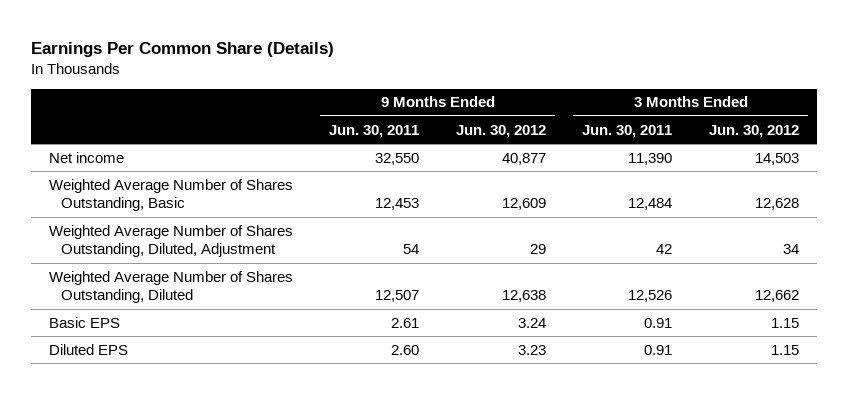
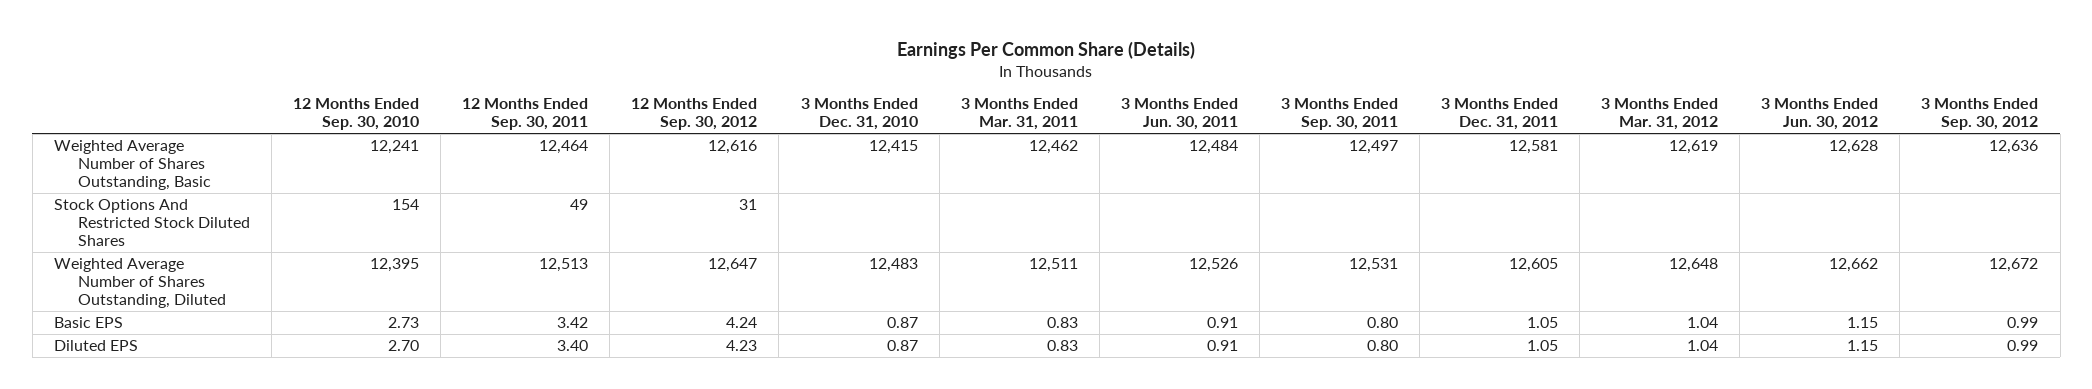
- | 9 Months Ended Jun. 30, 2011 | 9 Months Ended Jun. 30, 2012 | 3 Months Ended Jun. 30, 2011 | 3 Months Ended Jun. 30, 2012
+ | 12 Months Ended Sep. 30, 2010 | 12 Months Ended Sep. 30, 2011 | 12 Months Ended Sep. 30, 2012 | 3 Months Ended Dec. 31, 2010 | 3 Months Ended Mar. 31, 2011 | 3 Months Ended Jun. 30, 2011 | 3 Months Ended Sep. 30, 2011 | 3 Months Ended Dec. 31, 2011 | 3 Months Ended Mar. 31, 2012 | 3 Months Ended Jun. 30, 2012 | 3 Months Ended Sep. 30, 2012
- Net income | 32,550 | 40,877 | 11,390 | 14,503
- Weighted Average Number of Shares Outstanding, Diluted, Adjustment | 54 | 29 | 42 | 34
+ Stock Options And Restricted Stock Diluted Shares | 154 | 49 | 31 | | | | | | | |

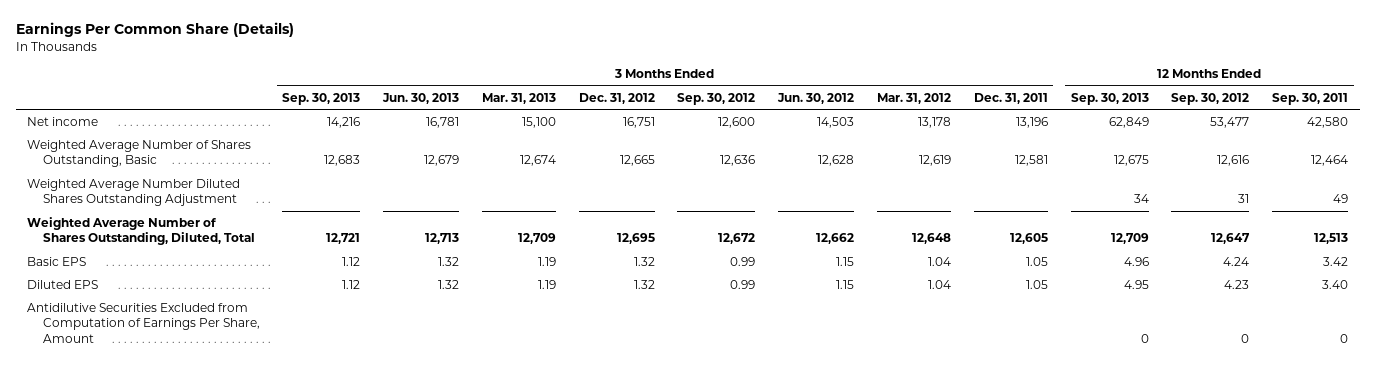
- | 12 Months Ended Sep. 30, 2010 | 12 Months Ended Sep. 30, 2011 | 12 Months Ended Sep. 30, 2012 | 3 Months Ended Dec. 31, 2010 | 3 Months Ended Mar. 31, 2011 | 3 Months Ended Jun. 30, 2011 | 3 Months Ended Sep. 30, 2011 | 3 Months Ended Dec. 31, 2011 | 3 Months Ended Mar. 31, 2012 | 3 Months Ended Jun. 30, 2012 | 3 Months Ended Sep. 30, 2012
+ | 3 Months Ended Sep. 30, 2013 | 3 Months Ended Jun. 30, 2013 | 3 Months Ended Mar. 31, 2013 | 3 Months Ended Dec. 31, 2012 | 3 Months Ended Sep. 30, 2012 | 3 Months Ended Jun. 30, 2012 | 3 Months Ended Mar. 31, 2012 | 3 Months Ended Dec. 31, 2011 | 12 Months Ended Sep. 30, 2013 | 12 Months Ended Sep. 30, 2012 | 12 Months Ended Sep. 30, 2011
+ Net income | 14,216 | 16,781 | 15,100 | 16,751 | 12,600 | 14,503 | 13,178 | 13,196 | 62,849 | 53,477 | 42,580
- Stock Options And Restricted Stock Diluted Shares | 154 | 49 | 31 | | | | | | | |
- Weighted Average Number of Shares Outstanding, Diluted | 12,395 | 12,513 | 12,647 | 12,483 | 12,511 | 12,526 | 12,531 | 12,605 | 12,648 | 12,662 | 12,672
+ Weighted Average Number Diluted Shares Outstanding Adjustment | | | | | | | | | 34 | 31 | 49
+ Weighted Average Number of Shares Outstanding, Diluted, Total | 12,721 | 12,713 | 12,709 | 12,695 | 12,672 | 12,662 | 12,648 | 12,605 | 12,709 | 12,647 | 12,513
+ Antidilutive Securities Excluded from Computation of Earnings Per Share, Amount | | | | | | | | | 0 | 0 | 0

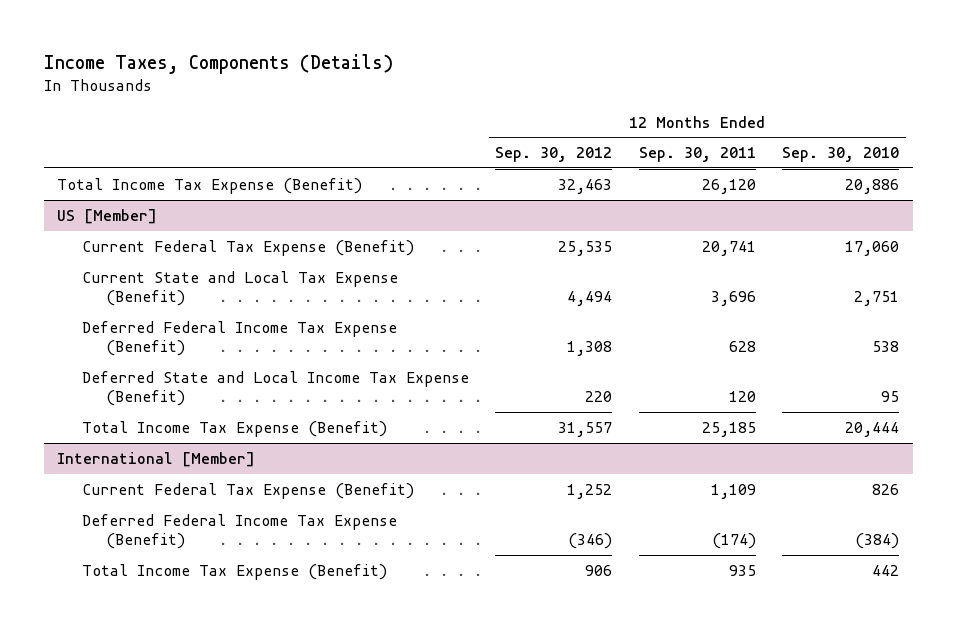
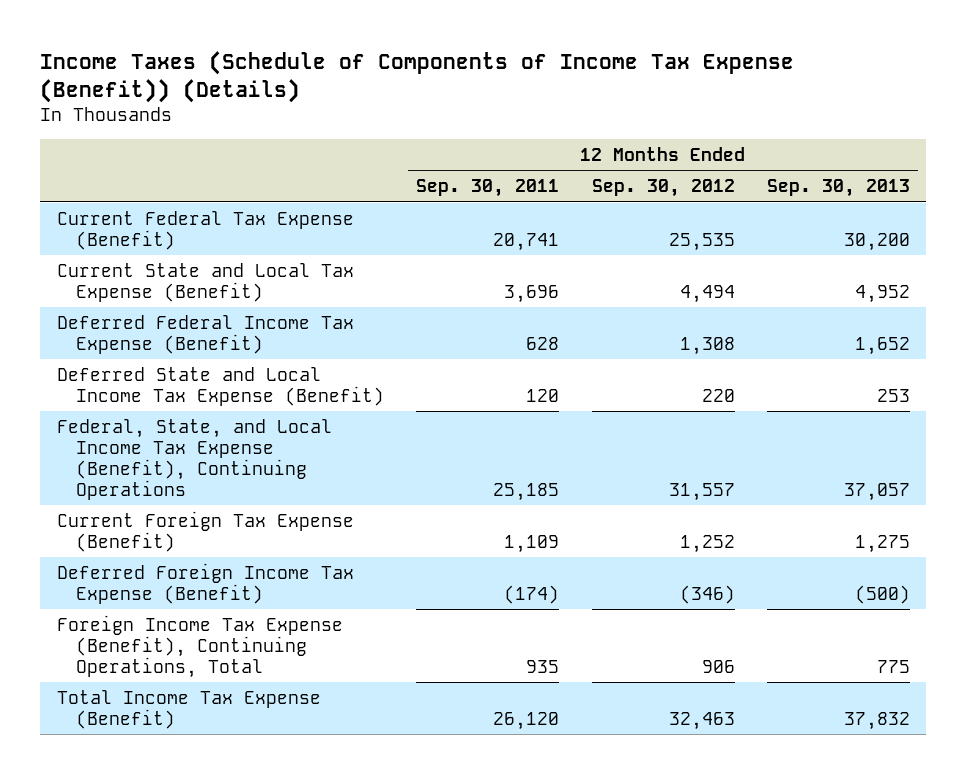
- Income Taxes, Components (Details)
+ Income Taxes (Schedule of Components of Income Tax Expense (Benefit)) (Details)
- | 12 Months Ended Sep. 30, 2012 | 12 Months Ended Sep. 30, 2011 | 12 Months Ended Sep. 30, 2010
+ | 12 Months Ended Sep. 30, 2011 | 12 Months Ended Sep. 30, 2012 | 12 Months Ended Sep. 30, 2013
- US [Member]
- Total Income Tax Expense (Benefit) | 31,557 | 25,185 | 20,444
- International [Member]
- Current Federal Tax Expense (Benefit) | 1,252 | 1,109 | 826
- Deferred Federal Income Tax Expense (Benefit) | (346) | (174) | (384)
- Total Income Tax Expense (Benefit) | 906 | 935 | 442
+ Federal, State, and Local Income Tax Expense (Benefit), Continuing Operations | 25,185 | 31,557 | 37,057
+ Current Foreign Tax Expense (Benefit) | 1,109 | 1,252 | 1,275
+ Deferred Foreign Income Tax Expense (Benefit) | (174) | (346) | (500)
+ Foreign Income Tax Expense (Benefit), Continuing Operations, Total | 935 | 906 | 775
moved down: Total Income Tax Expense (Benefit) | 26,120 | 32,463 | 37,832

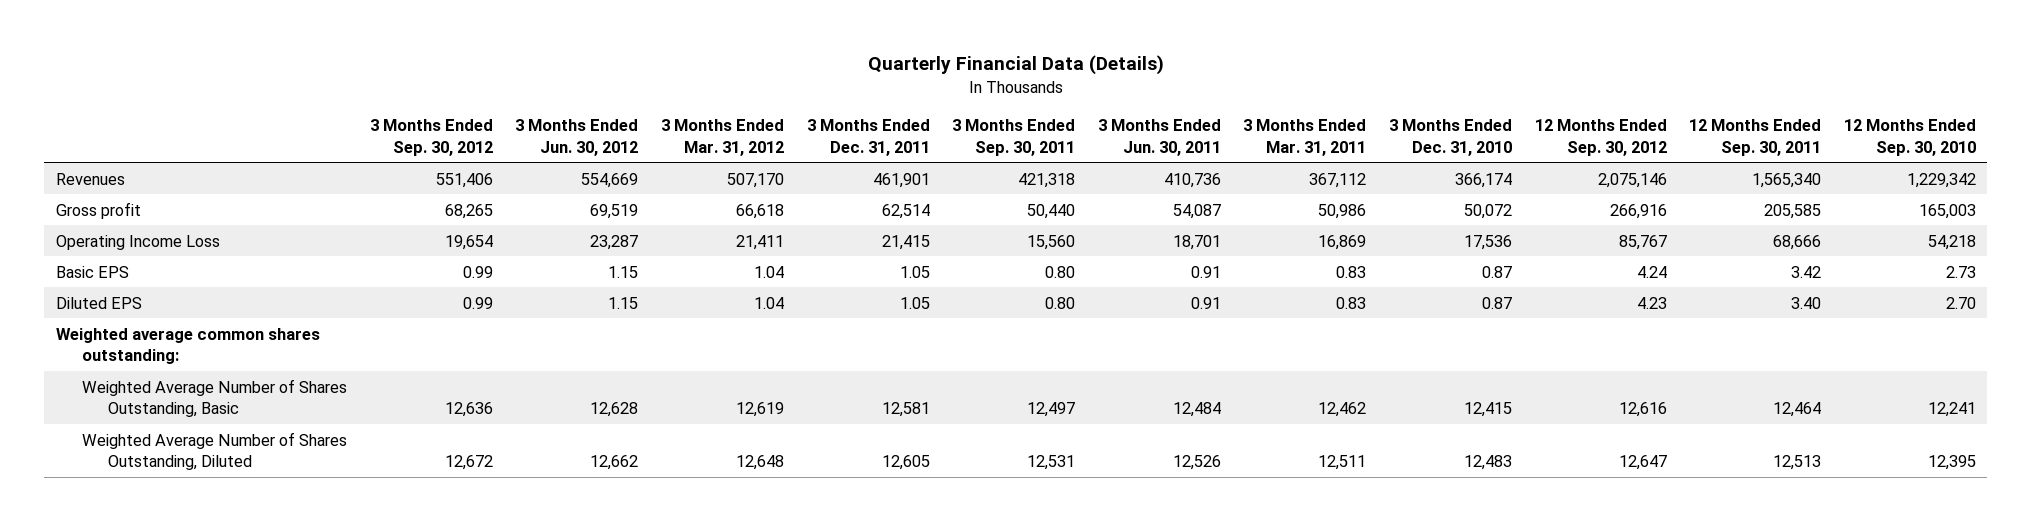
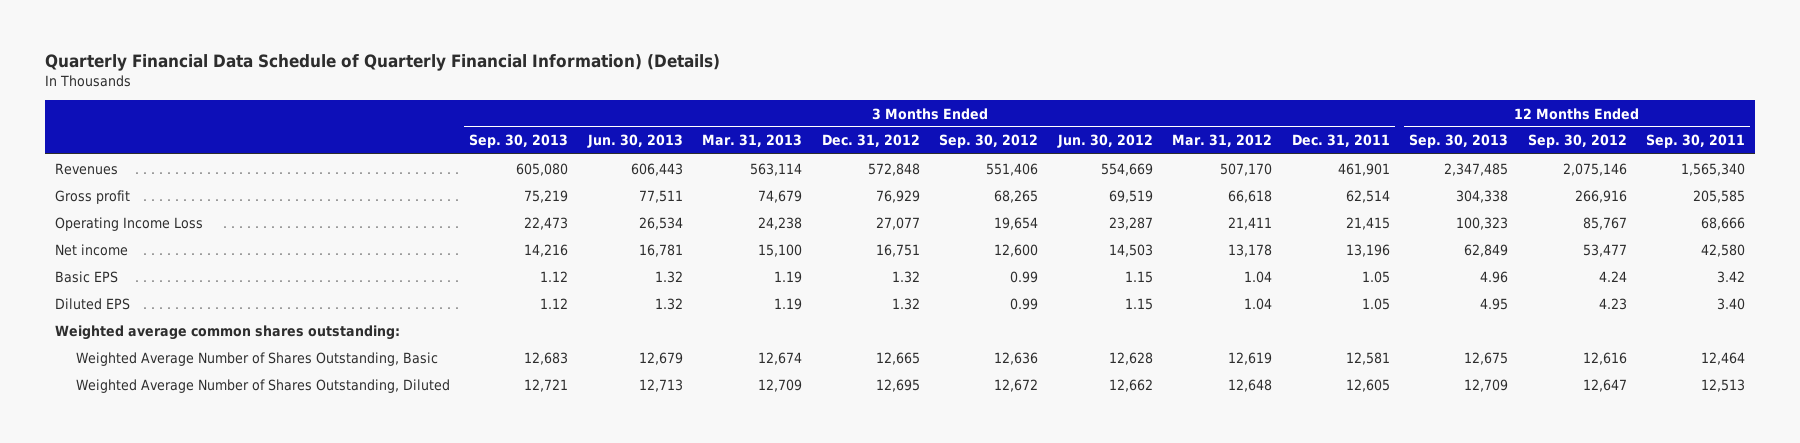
- Quarterly Financial Data (Details)
+ Quarterly Financial Data Schedule of Quarterly Financial Information) (Details)
- | 3 Months Ended Sep. 30, 2012 | 3 Months Ended Jun. 30, 2012 | 3 Months Ended Mar. 31, 2012 | 3 Months Ended Dec. 31, 2011 | 3 Months Ended Sep. 30, 2011 | 3 Months Ended Jun. 30, 2011 | 3 Months Ended Mar. 31, 2011 | 3 Months Ended Dec. 31, 2010 | 12 Months Ended Sep. 30, 2012 | 12 Months Ended Sep. 30, 2011 | 12 Months Ended Sep. 30, 2010
+ | 3 Months Ended Sep. 30, 2013 | 3 Months Ended Jun. 30, 2013 | 3 Months Ended Mar. 31, 2013 | 3 Months Ended Dec. 31, 2012 | 3 Months Ended Sep. 30, 2012 | 3 Months Ended Jun. 30, 2012 | 3 Months Ended Mar. 31, 2012 | 3 Months Ended Dec. 31, 2011 | 12 Months Ended Sep. 30, 2013 | 12 Months Ended Sep. 30, 2012 | 12 Months Ended Sep. 30, 2011
+ Net income | 14,216 | 16,781 | 15,100 | 16,751 | 12,600 | 14,503 | 13,178 | 13,196 | 62,849 | 53,477 | 42,580

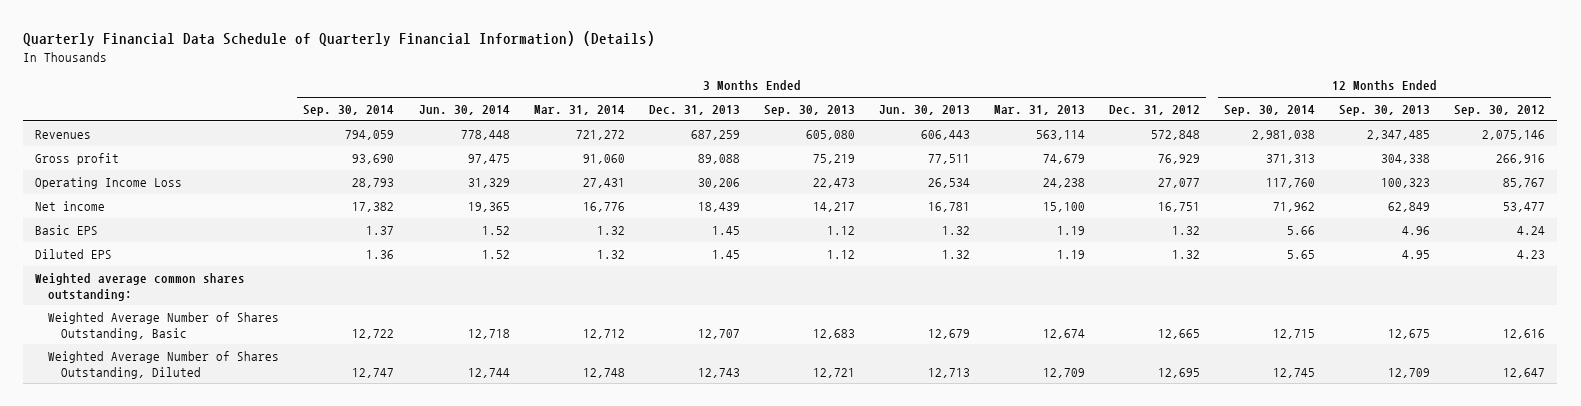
- | 3 Months Ended Sep. 30, 2013 | 3 Months Ended Jun. 30, 2013 | 3 Months Ended Mar. 31, 2013 | 3 Months Ended Dec. 31, 2012 | 3 Months Ended Sep. 30, 2012 | 3 Months Ended Jun. 30, 2012 | 3 Months Ended Mar. 31, 2012 | 3 Months Ended Dec. 31, 2011 | 12 Months Ended Sep. 30, 2013 | 12 Months Ended Sep. 30, 2012 | 12 Months Ended Sep. 30, 2011
+ | 3 Months Ended Sep. 30, 2014 | 3 Months Ended Jun. 30, 2014 | 3 Months Ended Mar. 31, 2014 | 3 Months Ended Dec. 31, 2013 | 3 Months Ended Sep. 30, 2013 | 3 Months Ended Jun. 30, 2013 | 3 Months Ended Mar. 31, 2013 | 3 Months Ended Dec. 31, 2012 | 12 Months Ended Sep. 30, 2014 | 12 Months Ended Sep. 30, 2013 | 12 Months Ended Sep. 30, 2012
- Net income | 14,216 | 16,781 | 15,100 | 16,751 | 12,600 | 14,503 | 13,178 | 13,196 | 62,849 | 53,477 | 42,580
+ Net income | 17,382 | 19,365 | 16,776 | 18,439 | 14,217 | 16,781 | 15,100 | 16,751 | 71,962 | 62,849 | 53,477

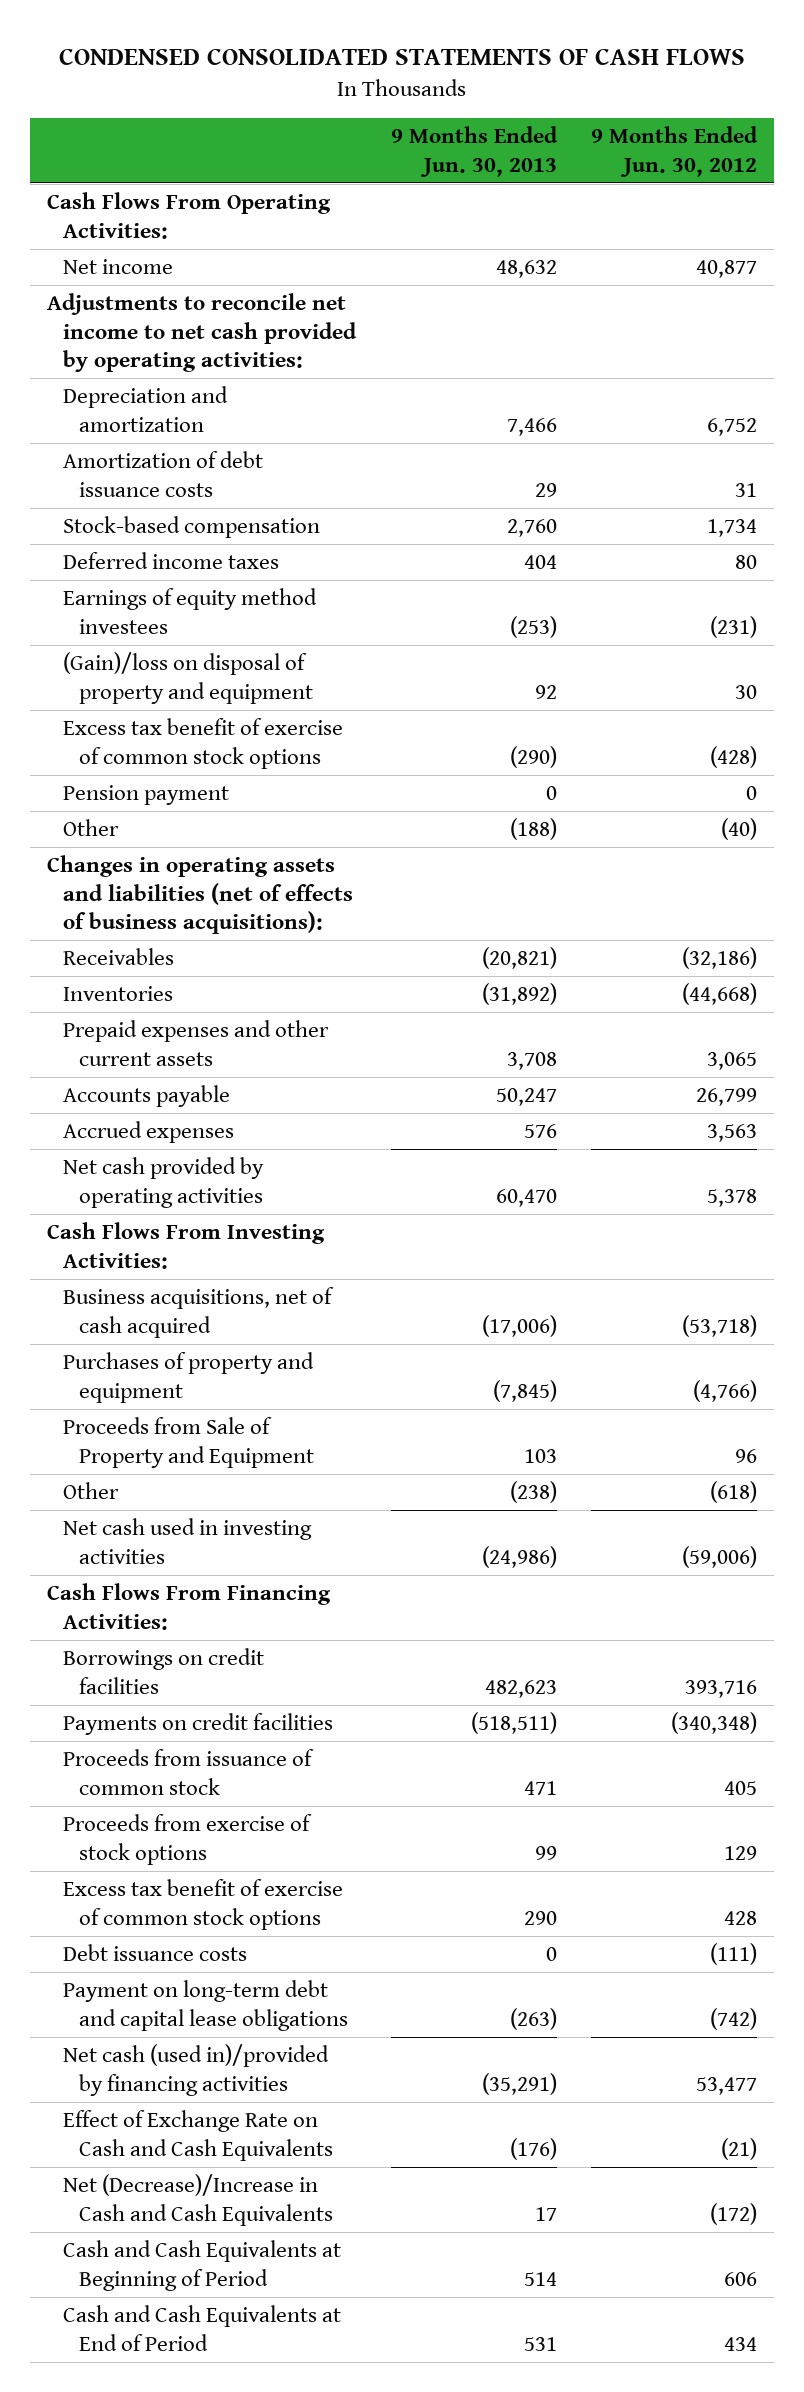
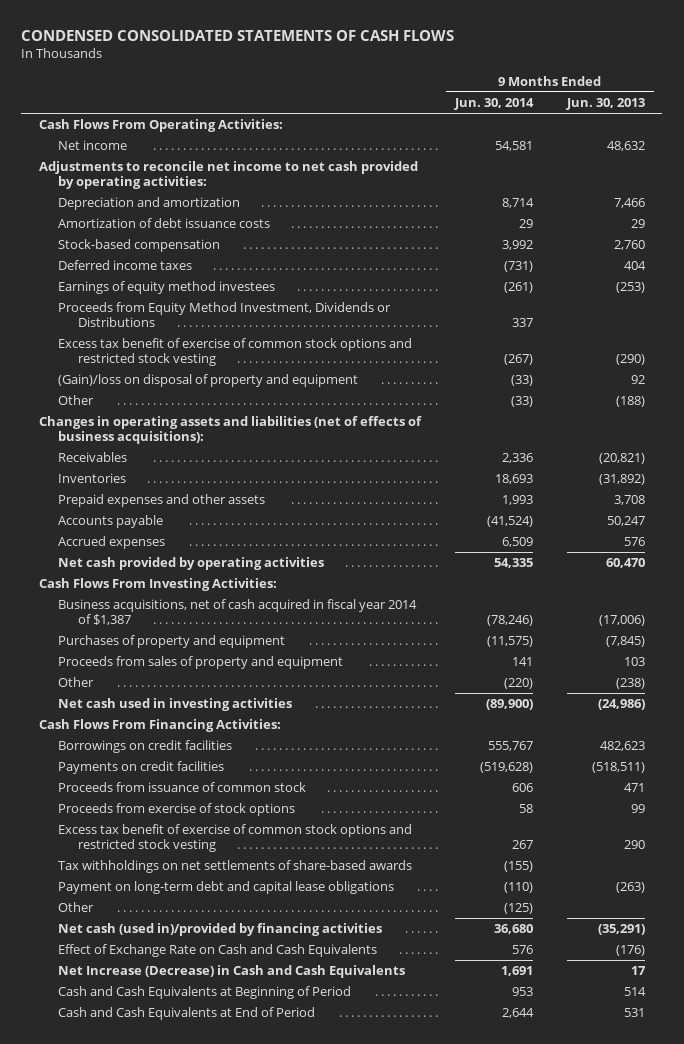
- | 9 Months Ended Jun. 30, 2013 | 9 Months Ended Jun. 30, 2012
+ | 9 Months Ended Jun. 30, 2014 | 9 Months Ended Jun. 30, 2013
+ Proceeds from Equity Method Investment, Dividends or Distributions | 337 |
+ Excess tax benefit of exercise of common stock options and restricted stock vesting | (267) | (290)
- Excess tax benefit of exercise of common stock options | (290) | (428)
- Pension payment | 0 | 0
- Prepaid expenses and other current assets | 3,708 | 3,065
+ Prepaid expenses and other assets | 1,993 | 3,708
- Business acquisitions, net of cash acquired | (17,006) | (53,718)
+ Business acquisitions, net of cash acquired in fiscal year 2014 of $1,387 | (78,246) | (17,006)
- Proceeds from Sale of Property and Equipment | 103 | 96
+ Proceeds from sales of property and equipment | 141 | 103
- Excess tax benefit of exercise of common stock options | 290 | 428
- Debt issuance costs | 0 | (111)
+ Excess tax benefit of exercise of common stock options and restricted stock vesting | 267 | 290
+ Tax withholdings on net settlements of share-based awards | (155) |
+ Other | (125) |
- Net (Decrease)/Increase in Cash and Cash Equivalents | 17 | (172)
+ Net Increase (Decrease) in Cash and Cash Equivalents | 1,691 | 17

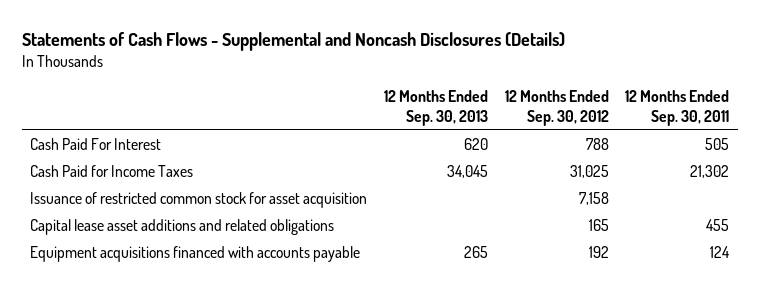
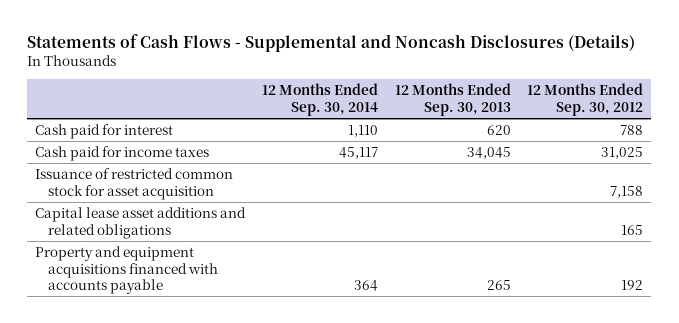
- | 12 Months Ended Sep. 30, 2013 | 12 Months Ended Sep. 30, 2012 | 12 Months Ended Sep. 30, 2011
+ | 12 Months Ended Sep. 30, 2014 | 12 Months Ended Sep. 30, 2013 | 12 Months Ended Sep. 30, 2012
- Cash Paid For Interest | 620 | 788 | 505
- Cash Paid for Income Taxes | 34,045 | 31,025 | 21,302
+ Cash paid for interest | 1,110 | 620 | 788
+ Cash paid for income taxes | 45,117 | 34,045 | 31,025
- Equipment acquisitions financed with accounts payable | 265 | 192 | 124
+ Property and equipment acquisitions financed with accounts payable | 364 | 265 | 192

